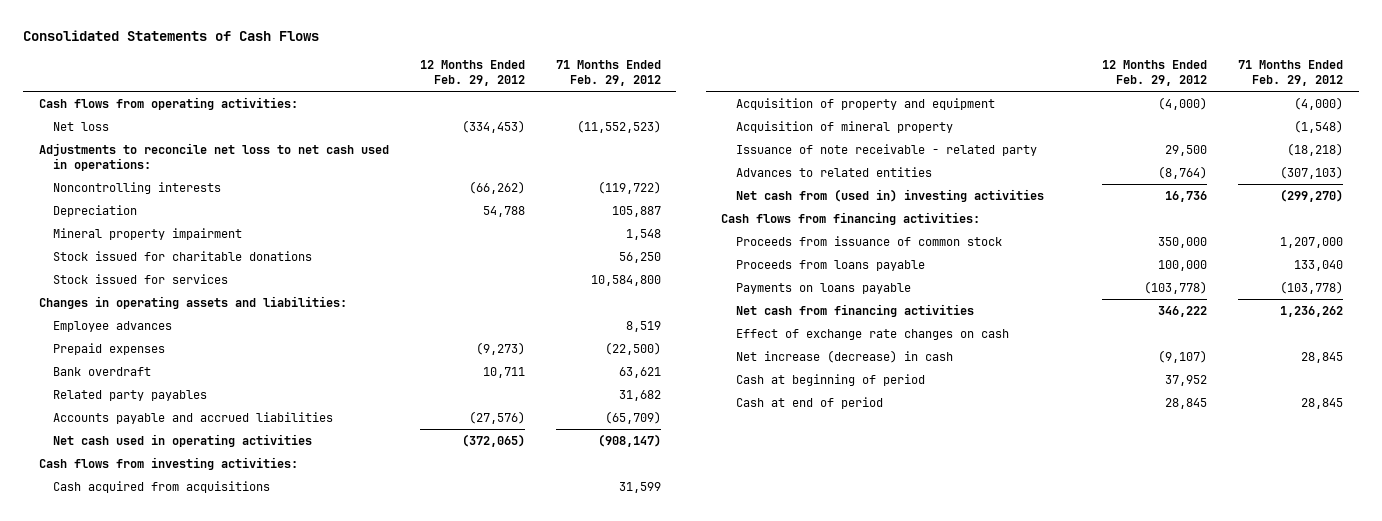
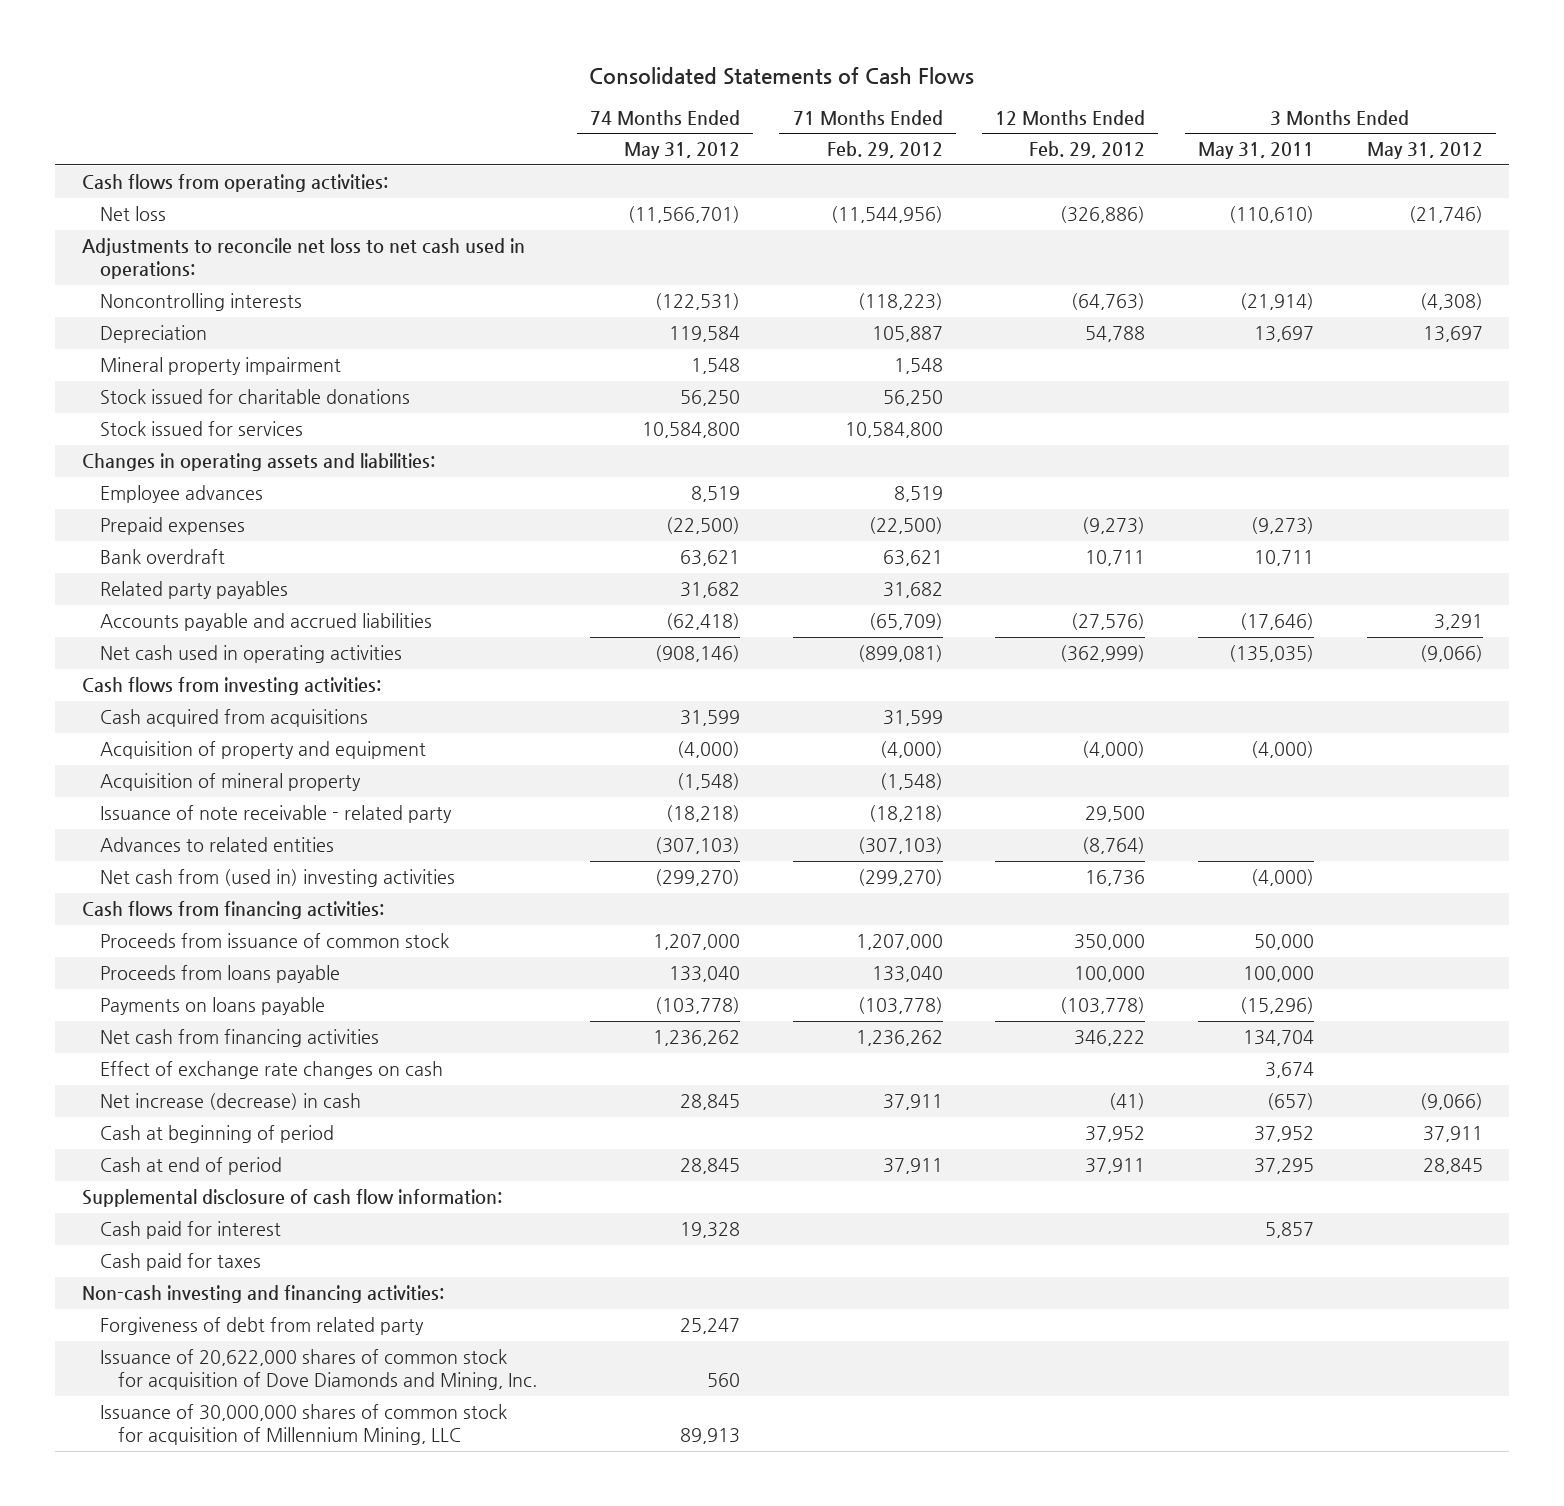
- | 12 Months Ended Feb. 29, 2012 | 71 Months Ended Feb. 29, 2012
+ | 74 Months Ended May 31, 2012 | 71 Months Ended Feb. 29, 2012 | 12 Months Ended Feb. 29, 2012 | 3 Months Ended May 31, 2011 | 3 Months Ended May 31, 2012
- Net loss | (334,453) | (11,552,523)
+ Net loss | (11,566,701) | (11,544,956) | (326,886) | (110,610) | (21,746)
- Noncontrolling interests | (66,262) | (119,722)
+ Noncontrolling interests | (122,531) | (118,223) | (64,763) | (21,914) | (4,308)
- Net cash used in operating activities | (372,065) | (908,147)
+ Net cash used in operating activities | (908,146) | (899,081) | (362,999) | (135,035) | (9,066)
- Net increase (decrease) in cash | (9,107) | 28,845
+ Net increase (decrease) in cash | 28,845 | 37,911 | (41) | (657) | (9,066)
- Cash at end of period | 28,845 | 28,845
+ Cash at end of period | 28,845 | 37,911 | 37,911 | 37,295 | 28,845
+ Supplemental disclosure of cash flow information:
+ Cash paid for interest | 19,328 | | | 5,857 |
+ Cash paid for taxes
+ Non-cash investing and financing activities:
+ Forgiveness of debt from related party | 25,247 | | | |
+ Issuance of 20,622,000 shares of common stock for acquisition of Dove Diamonds and Mining, Inc. | 560 | | | |
+ Issuance of 30,000,000 shares of common stock for acquisition of Millennium Mining, LLC | 89,913 | | | |

